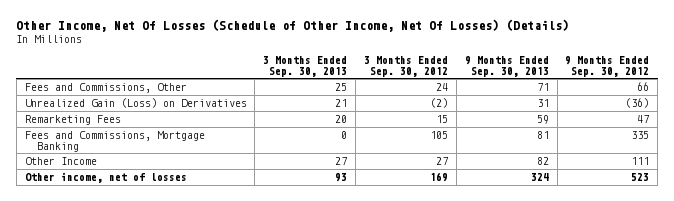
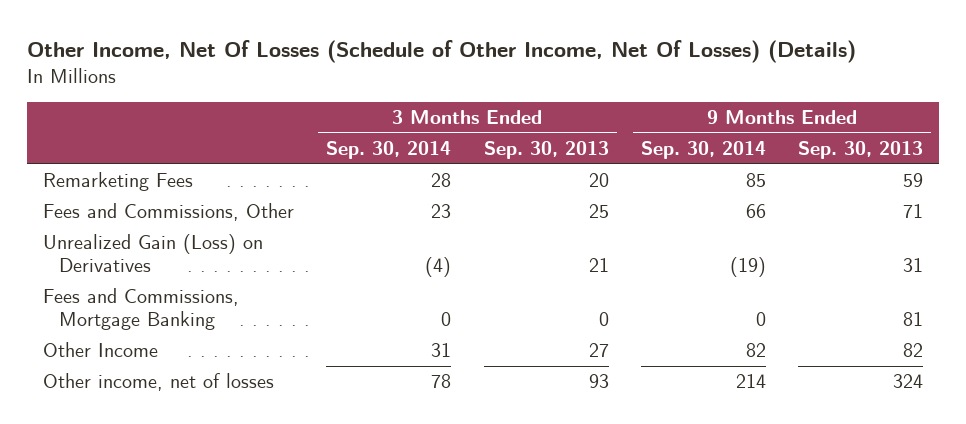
- | 3 Months Ended Sep. 30, 2013 | 3 Months Ended Sep. 30, 2012 | 9 Months Ended Sep. 30, 2013 | 9 Months Ended Sep. 30, 2012
+ | 3 Months Ended Sep. 30, 2014 | 3 Months Ended Sep. 30, 2013 | 9 Months Ended Sep. 30, 2014 | 9 Months Ended Sep. 30, 2013
moved up: Remarketing Fees | 28 | 20 | 85 | 59

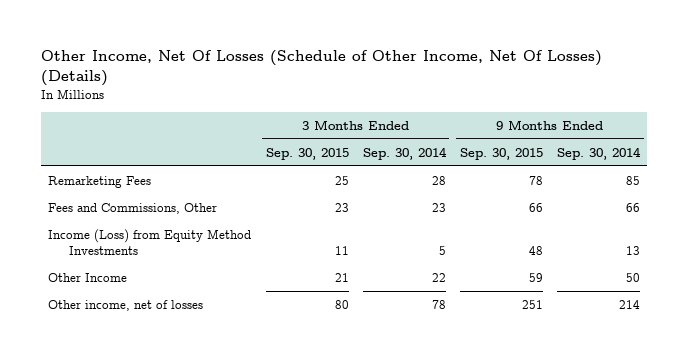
- | 3 Months Ended Sep. 30, 2014 | 3 Months Ended Sep. 30, 2013 | 9 Months Ended Sep. 30, 2014 | 9 Months Ended Sep. 30, 2013
+ | 3 Months Ended Sep. 30, 2015 | 3 Months Ended Sep. 30, 2014 | 9 Months Ended Sep. 30, 2015 | 9 Months Ended Sep. 30, 2014
- Unrealized Gain (Loss) on Derivatives | (4) | 21 | (19) | 31
- Fees and Commissions, Mortgage Banking | 0 | 0 | 0 | 81
- Other Income | 31 | 27 | 82 | 82
+ Income (Loss) from Equity Method Investments | 11 | 5 | 48 | 13
+ Other Income | 21 | 22 | 59 | 50

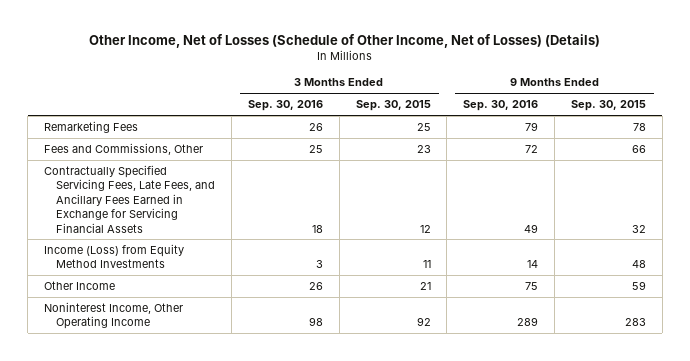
- Other Income, Net Of Losses (Schedule of Other Income, Net Of Losses) (Details)
+ Other Income, Net of Losses (Schedule of Other Income, Net of Losses) (Details)
- | 3 Months Ended Sep. 30, 2015 | 3 Months Ended Sep. 30, 2014 | 9 Months Ended Sep. 30, 2015 | 9 Months Ended Sep. 30, 2014
+ | 3 Months Ended Sep. 30, 2016 | 3 Months Ended Sep. 30, 2015 | 9 Months Ended Sep. 30, 2016 | 9 Months Ended Sep. 30, 2015
+ Contractually Specified Servicing Fees, Late Fees, and Ancillary Fees Earned in Exchange for Servicing Financial Assets | 18 | 12 | 49 | 32
- Other income, net of losses | 80 | 78 | 251 | 214
+ Noninterest Income, Other Operating Income | 98 | 92 | 289 | 283

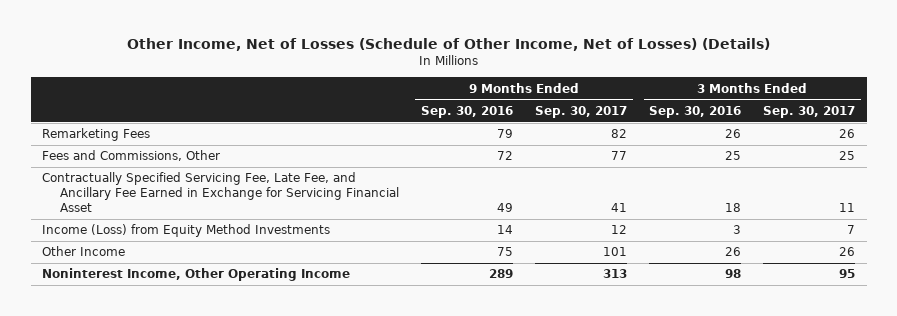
- | 3 Months Ended Sep. 30, 2016 | 3 Months Ended Sep. 30, 2015 | 9 Months Ended Sep. 30, 2016 | 9 Months Ended Sep. 30, 2015
+ | 9 Months Ended Sep. 30, 2016 | 9 Months Ended Sep. 30, 2017 | 3 Months Ended Sep. 30, 2016 | 3 Months Ended Sep. 30, 2017
- Contractually Specified Servicing Fees, Late Fees, and Ancillary Fees Earned in Exchange for Servicing Financial Assets | 18 | 12 | 49 | 32
+ Contractually Specified Servicing Fee, Late Fee, and Ancillary Fee Earned in Exchange for Servicing Financial Asset | 49 | 41 | 18 | 11

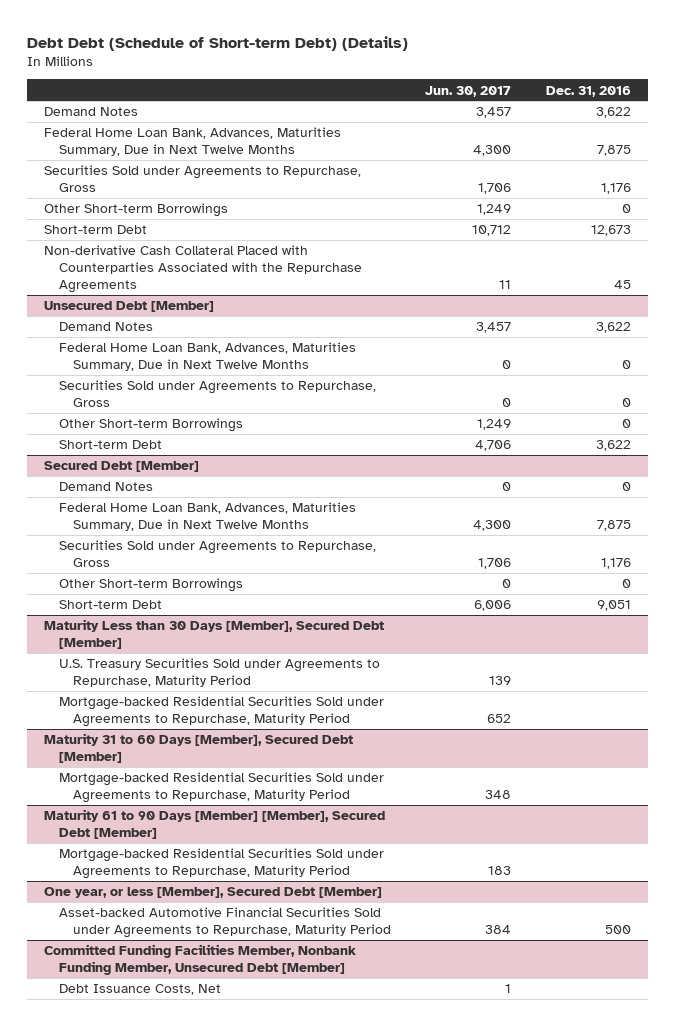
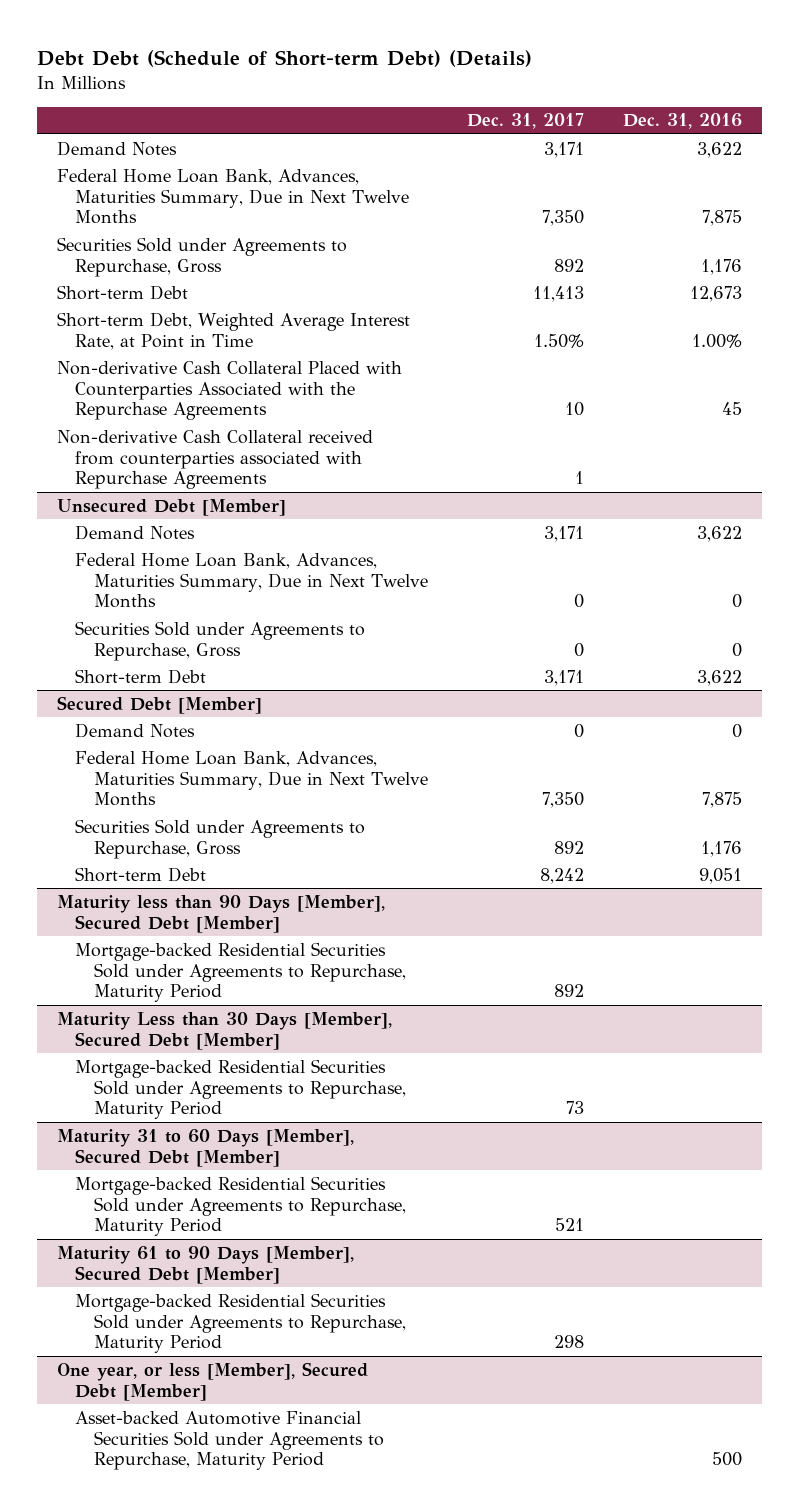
- | Jun. 30, 2017 | Dec. 31, 2016
+ | Dec. 31, 2017 | Dec. 31, 2016
- Other Short-term Borrowings | 1,249 | 0
+ Short-term Debt, Weighted Average Interest Rate, at Point in Time | 1.50% | 1.00%
+ Non-derivative Cash Collateral received from counterparties associated with Repurchase Agreements | 1 |
@ Unsecured Debt [Member]
- Other Short-term Borrowings | 1,249 | 0
@ Secured Debt [Member]
- Other Short-term Borrowings | 0 | 0
+ Maturity less than 90 Days [Member], Secured Debt [Member]
+ Mortgage-backed Residential Securities Sold under Agreements to Repurchase, Maturity Period | 892 |
@ Maturity Less than 30 Days [Member], Secured Debt [Member]
- U.S. Treasury Securities Sold under Agreements to Repurchase, Maturity Period | 139 |
- Maturity 61 to 90 Days [Member] [Member], Secured Debt [Member]
+ Maturity 61 to 90 Days [Member], Secured Debt [Member]
- Committed Funding Facilities Member, Nonbank Funding Member, Unsecured Debt [Member]
- Debt Issuance Costs, Net | 1 |

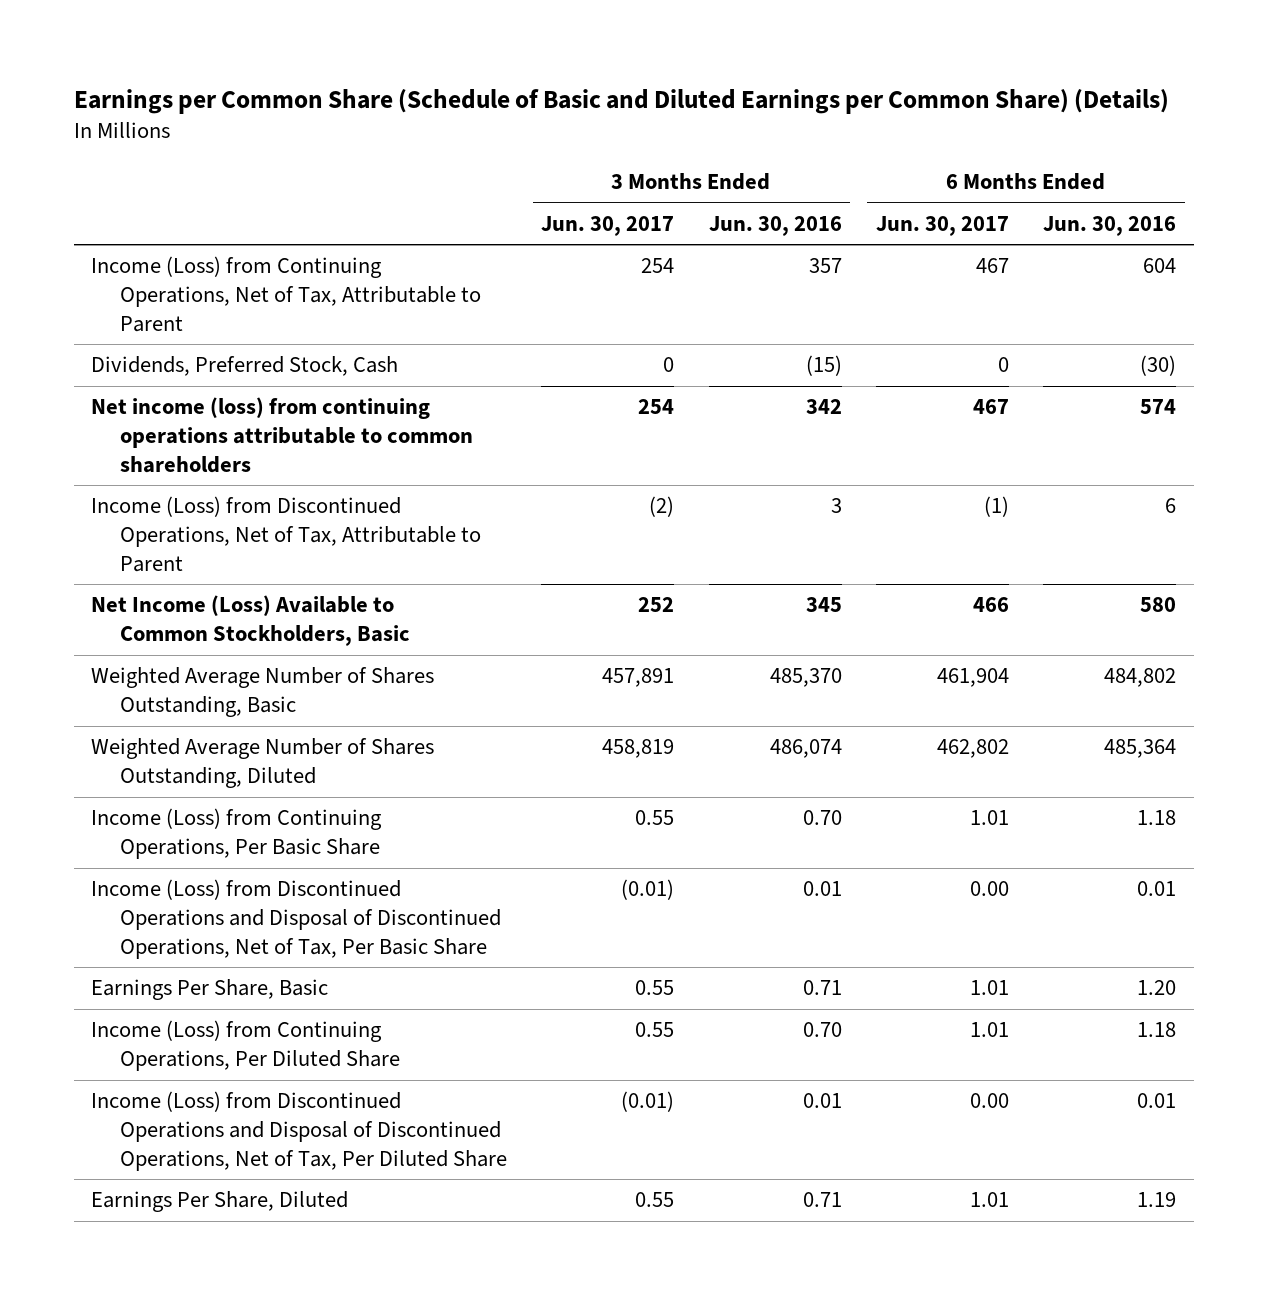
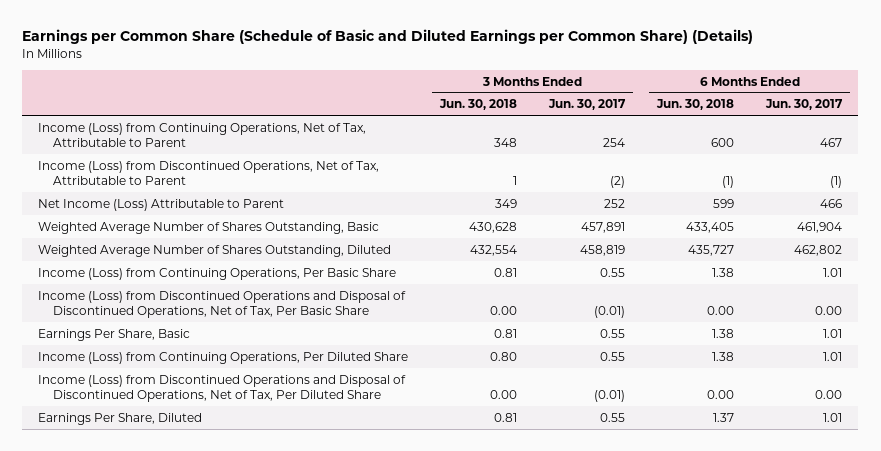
- | 3 Months Ended Jun. 30, 2017 | 3 Months Ended Jun. 30, 2016 | 6 Months Ended Jun. 30, 2017 | 6 Months Ended Jun. 30, 2016
+ | 3 Months Ended Jun. 30, 2018 | 3 Months Ended Jun. 30, 2017 | 6 Months Ended Jun. 30, 2018 | 6 Months Ended Jun. 30, 2017
- Dividends, Preferred Stock, Cash | 0 | (15) | 0 | (30)
- Net income (loss) from continuing operations attributable to common shareholders | 254 | 342 | 467 | 574
- Net Income (Loss) Available to Common Stockholders, Basic | 252 | 345 | 466 | 580
+ Net Income (Loss) Attributable to Parent | 349 | 252 | 599 | 466

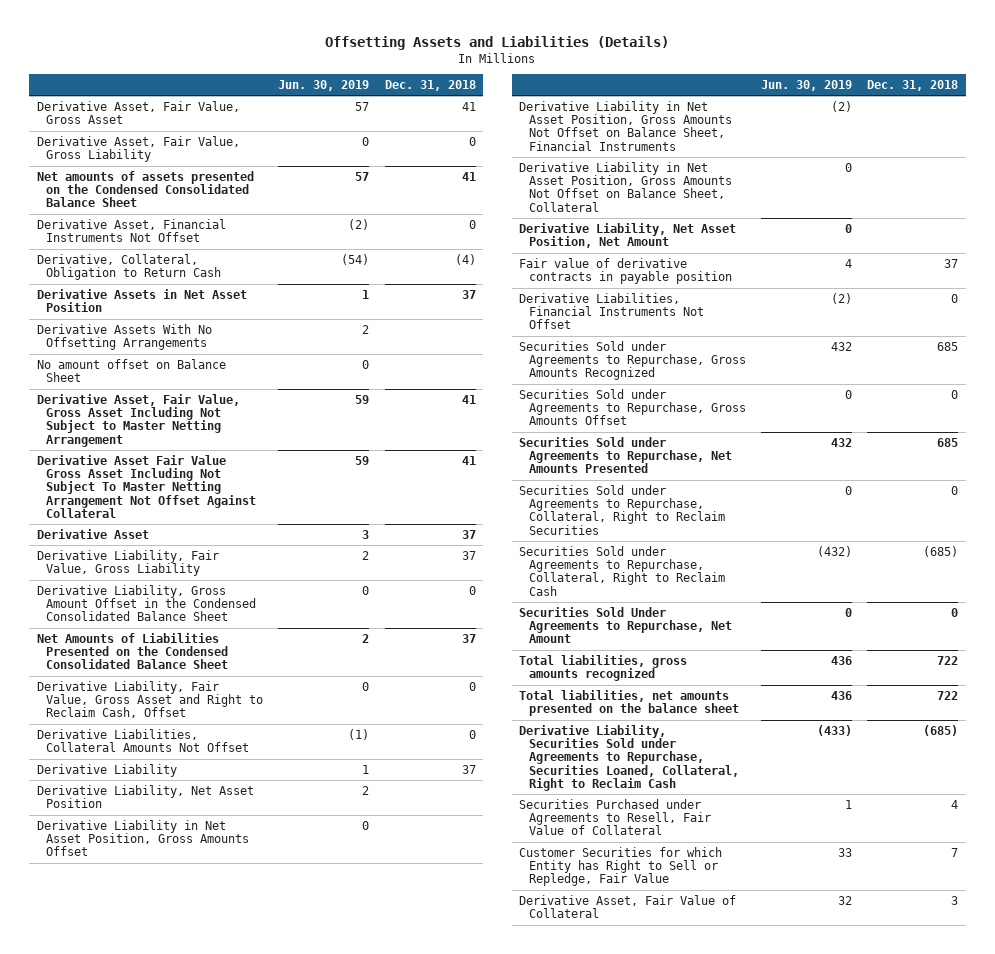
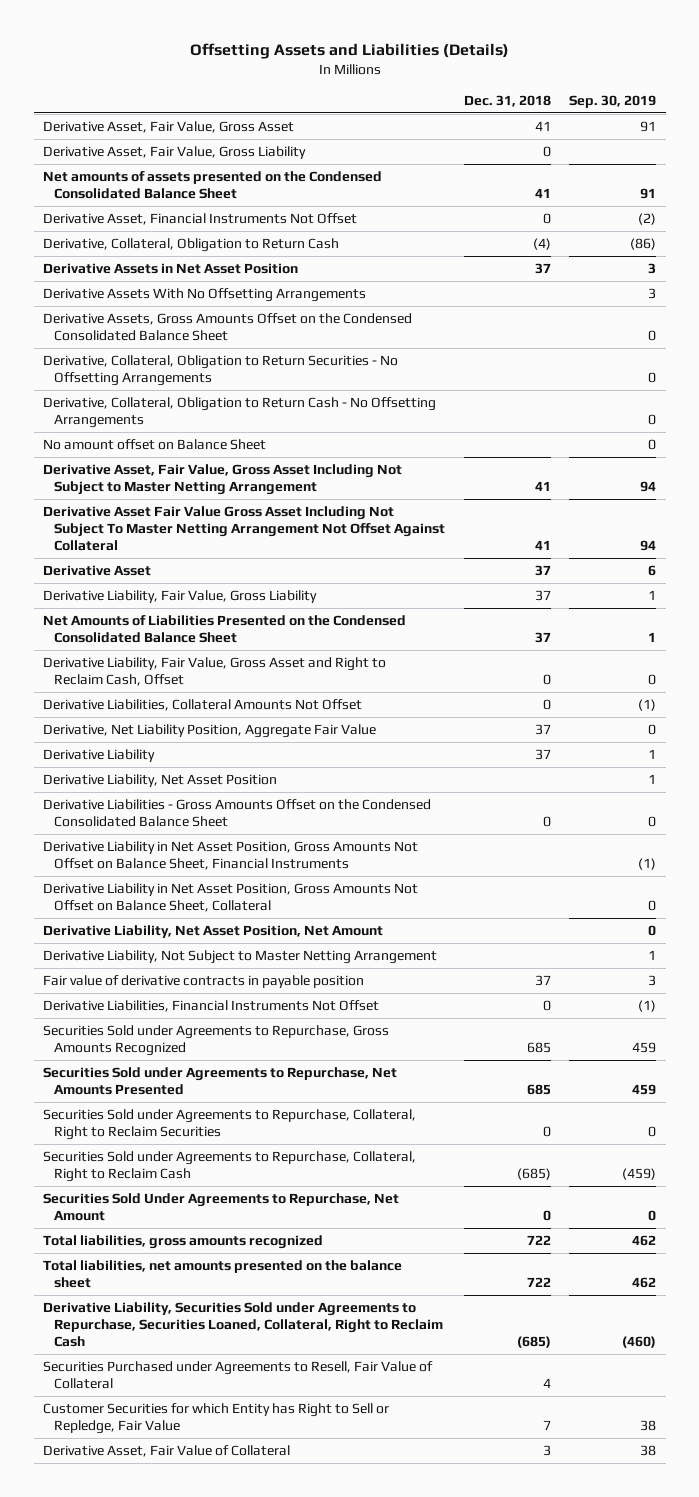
- | Jun. 30, 2019 | Dec. 31, 2018
+ | Dec. 31, 2018 | Sep. 30, 2019
+ Derivative Assets, Gross Amounts Offset on the Condensed Consolidated Balance Sheet | | 0
+ Derivative, Collateral, Obligation to Return Securities - No Offsetting Arrangements | | 0
+ Derivative, Collateral, Obligation to Return Cash - No Offsetting Arrangements | | 0
- Derivative Liability, Gross Amount Offset in the Condensed Consolidated Balance Sheet | 0 | 0
+ Derivative, Net Liability Position, Aggregate Fair Value | 37 | 0
- Derivative Liability in Net Asset Position, Gross Amounts Offset | 0 |
+ Derivative Liabilities - Gross Amounts Offset on the Condensed Consolidated Balance Sheet | 0 | 0
+ Derivative Liability, Not Subject to Master Netting Arrangement | | 1
- Securities Sold under Agreements to Repurchase, Gross Amounts Offset | 0 | 0

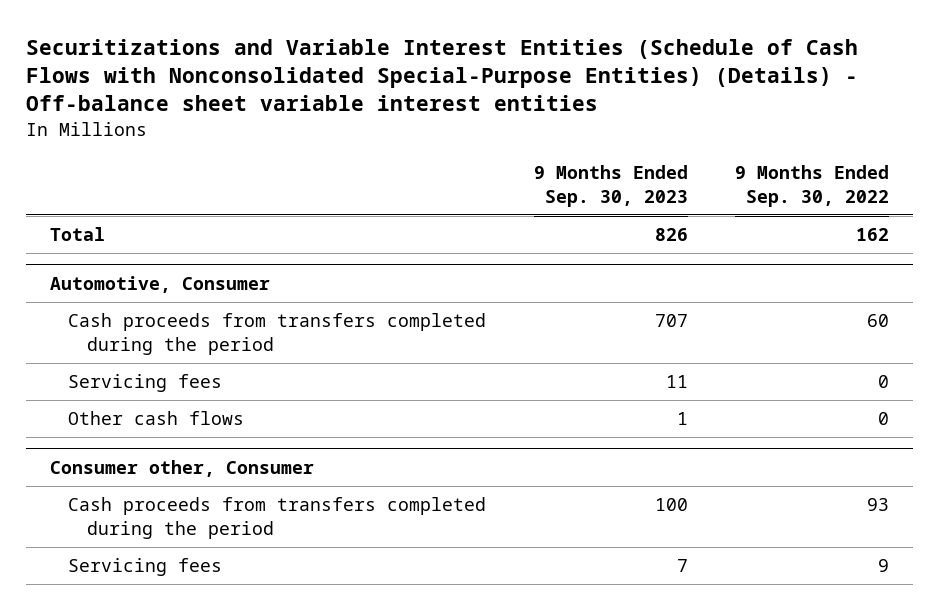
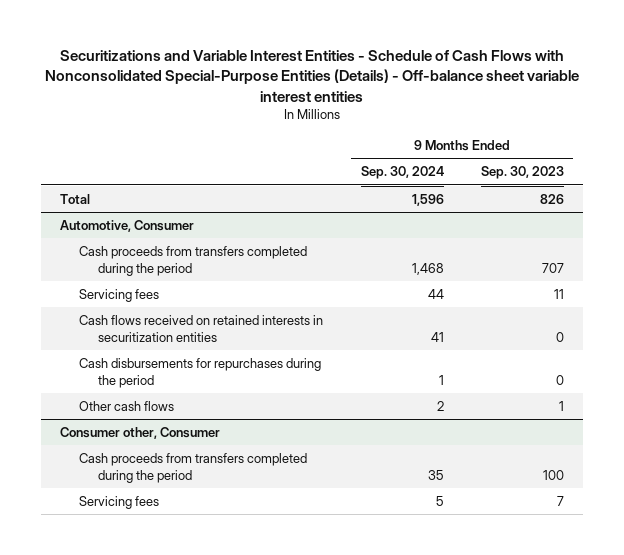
- Securitizations and Variable Interest Entities (Schedule of Cash Flows with Nonconsolidated Special-Purpose Entities) (Details) - Off-balance sheet variable interest entities
+ Securitizations and Variable Interest Entities - Schedule of Cash Flows with Nonconsolidated Special-Purpose Entities (Details) - Off-balance sheet variable interest entities
- | 9 Months Ended Sep. 30, 2023 | 9 Months Ended Sep. 30, 2022
+ | 9 Months Ended Sep. 30, 2024 | 9 Months Ended Sep. 30, 2023
@ Automotive, Consumer
+ Cash flows received on retained interests in securitization entities | 41 | 0
+ Cash disbursements for repurchases during the period | 1 | 0

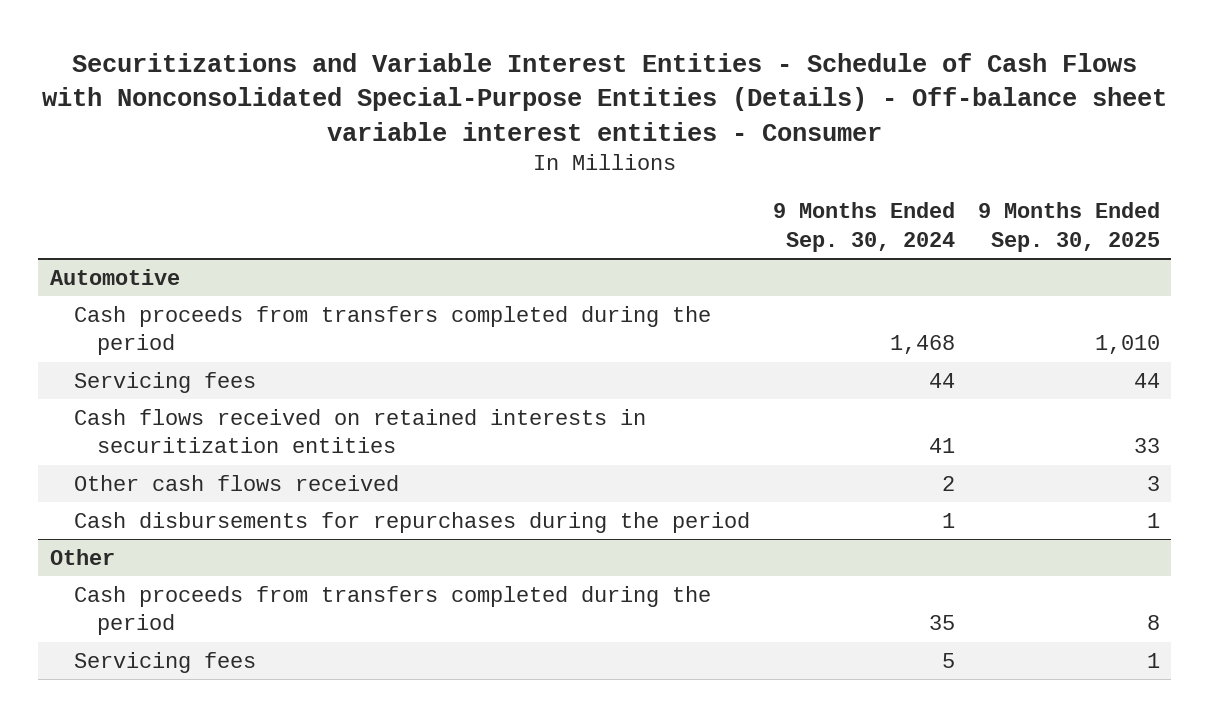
- Securitizations and Variable Interest Entities - Schedule of Cash Flows with Nonconsolidated Special-Purpose Entities (Details) - Off-balance sheet variable interest entities
+ Securitizations and Variable Interest Entities - Schedule of Cash Flows with Nonconsolidated Special-Purpose Entities (Details) - Off-balance sheet variable interest entities - Consumer
- | 9 Months Ended Sep. 30, 2024 | 9 Months Ended Sep. 30, 2023
+ | 9 Months Ended Sep. 30, 2024 | 9 Months Ended Sep. 30, 2025
- Total | 1,596 | 826
- Automotive, Consumer
+ Automotive
+ Other cash flows received | 2 | 3
- Other cash flows | 2 | 1
- Consumer other, Consumer
+ Other

